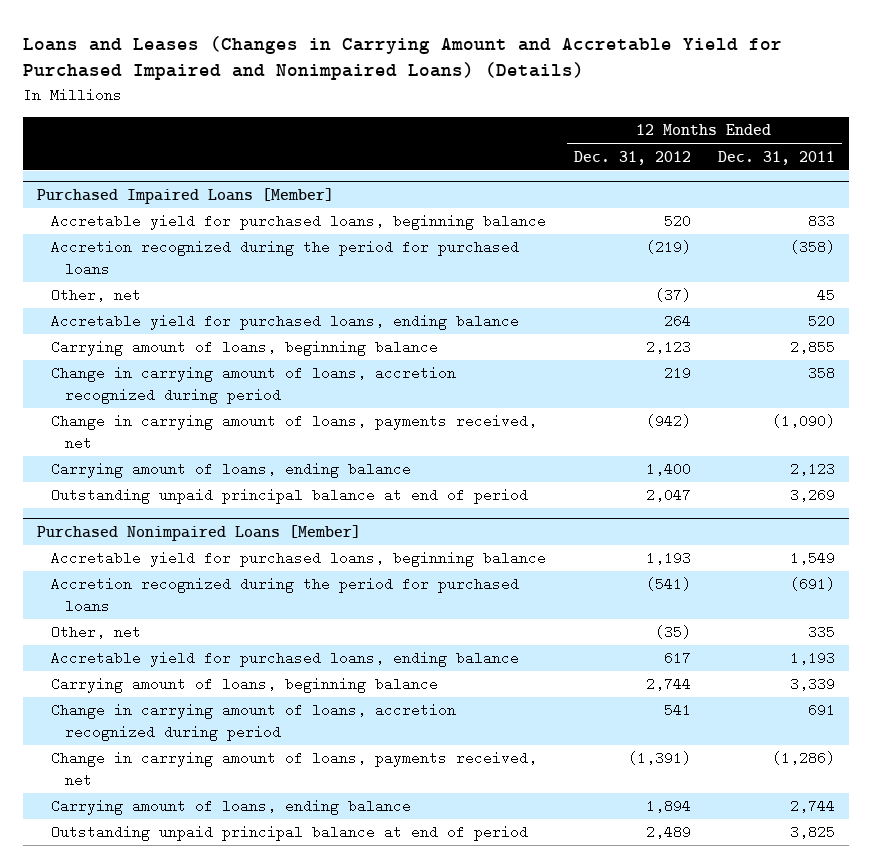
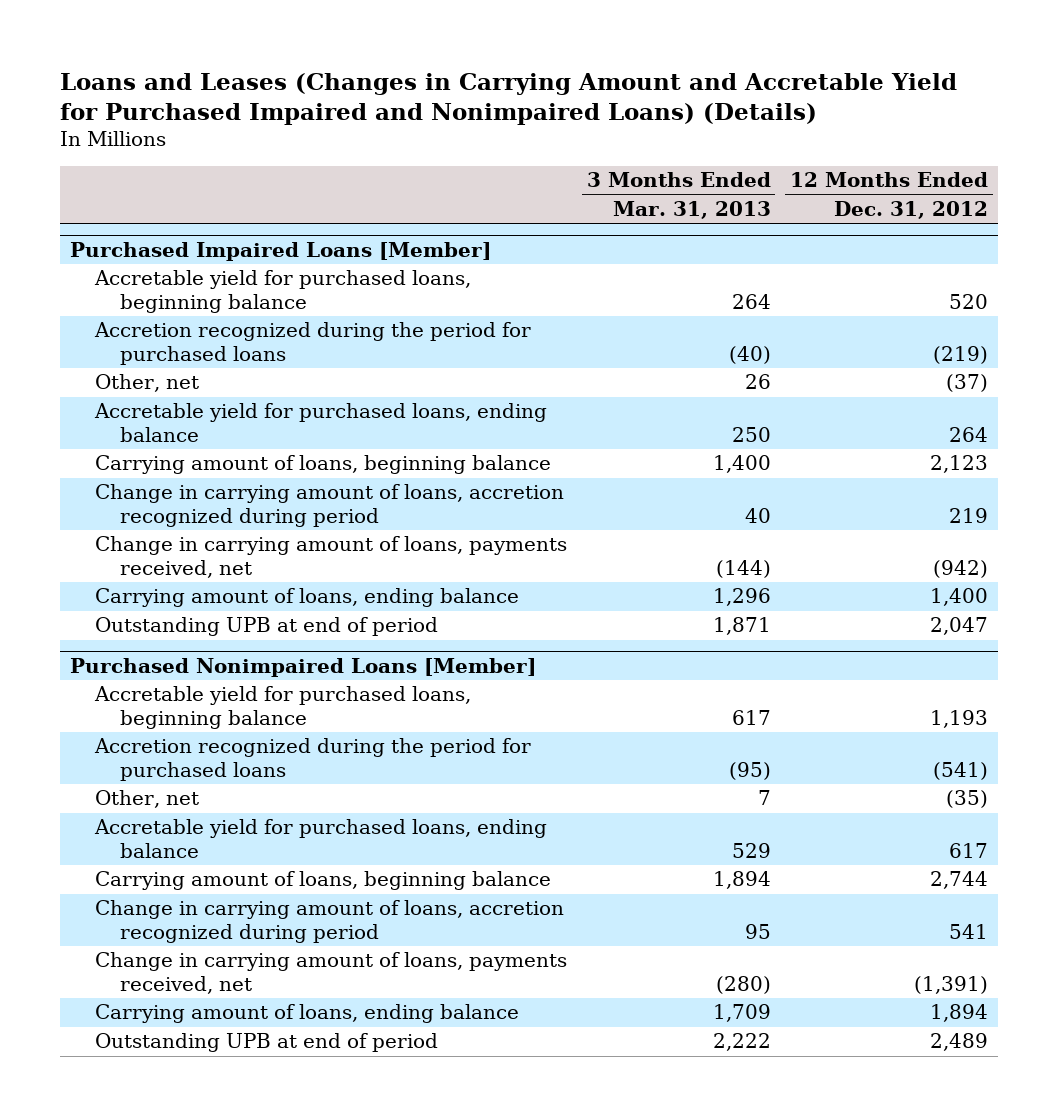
- | 12 Months Ended Dec. 31, 2012 | 12 Months Ended Dec. 31, 2011
+ | 3 Months Ended Mar. 31, 2013 | 12 Months Ended Dec. 31, 2012
@ Purchased Impaired Loans [Member]
- Outstanding unpaid principal balance at end of period | 2,047 | 3,269
+ Outstanding UPB at end of period | 1,871 | 2,047
@ Purchased Nonimpaired Loans [Member]
- Outstanding unpaid principal balance at end of period | 2,489 | 3,825
+ Outstanding UPB at end of period | 2,222 | 2,489

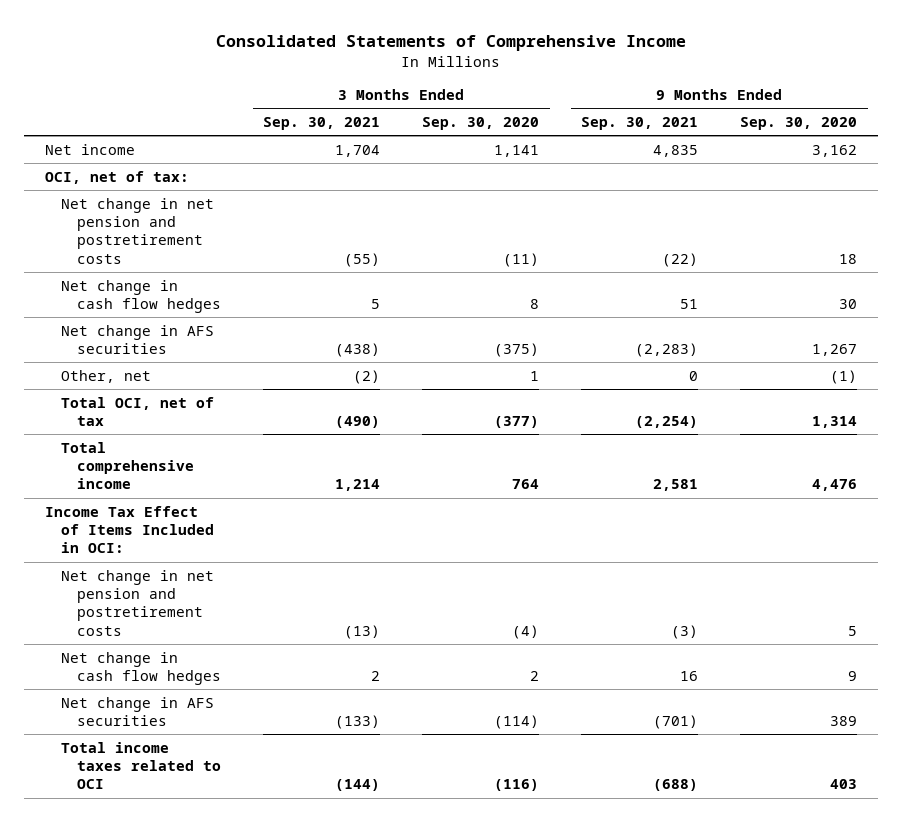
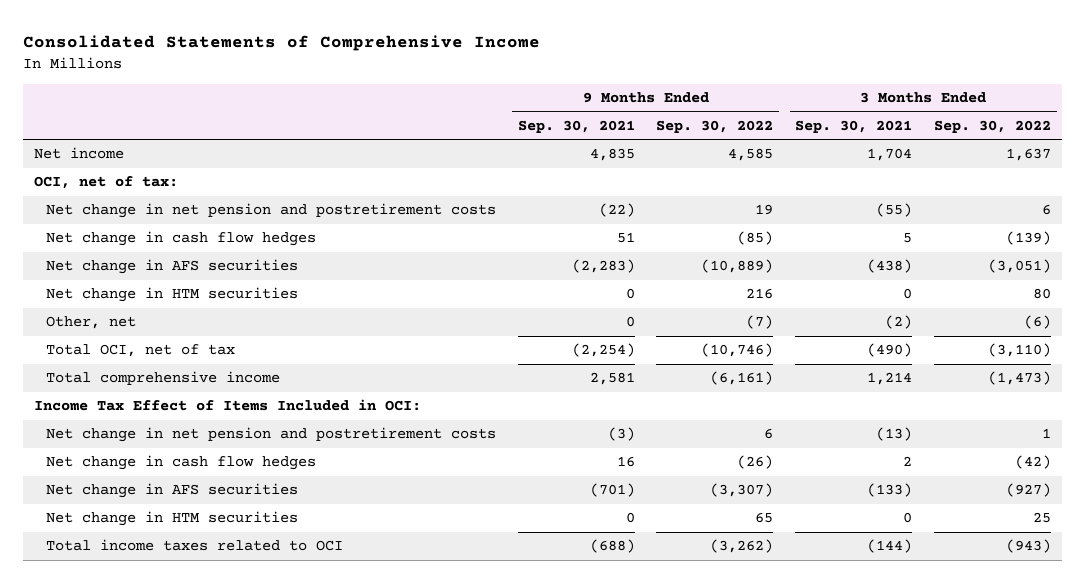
- | 3 Months Ended Sep. 30, 2021 | 3 Months Ended Sep. 30, 2020 | 9 Months Ended Sep. 30, 2021 | 9 Months Ended Sep. 30, 2020
+ | 9 Months Ended Sep. 30, 2021 | 9 Months Ended Sep. 30, 2022 | 3 Months Ended Sep. 30, 2021 | 3 Months Ended Sep. 30, 2022
+ Net change in HTM securities | 0 | 216 | 0 | 80
+ Net change in HTM securities | 0 | 65 | 0 | 25

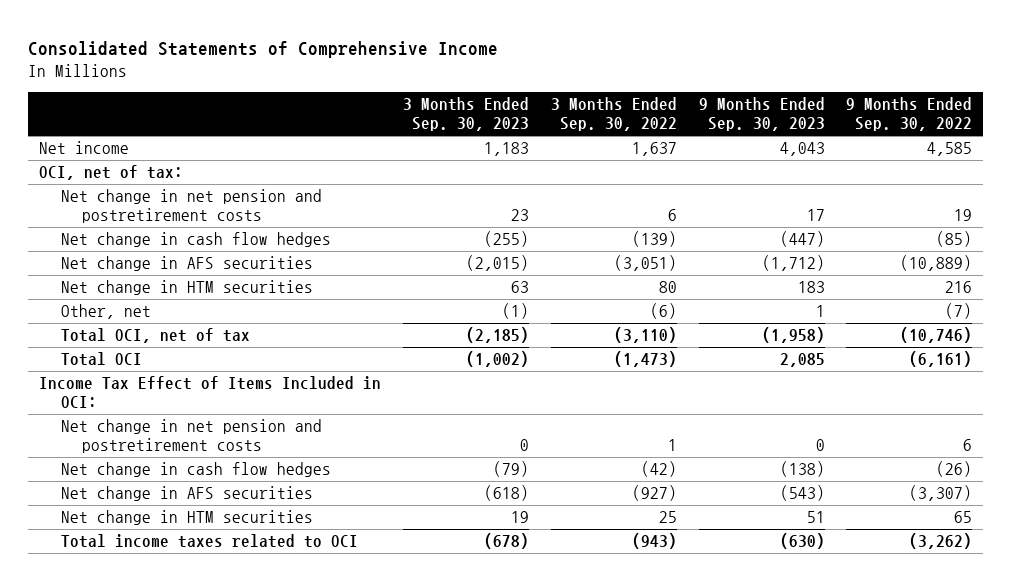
- | 9 Months Ended Sep. 30, 2021 | 9 Months Ended Sep. 30, 2022 | 3 Months Ended Sep. 30, 2021 | 3 Months Ended Sep. 30, 2022
+ | 3 Months Ended Sep. 30, 2023 | 3 Months Ended Sep. 30, 2022 | 9 Months Ended Sep. 30, 2023 | 9 Months Ended Sep. 30, 2022
- Total comprehensive income | 2,581 | (6,161) | 1,214 | (1,473)
+ Total OCI | (1,002) | (1,473) | 2,085 | (6,161)

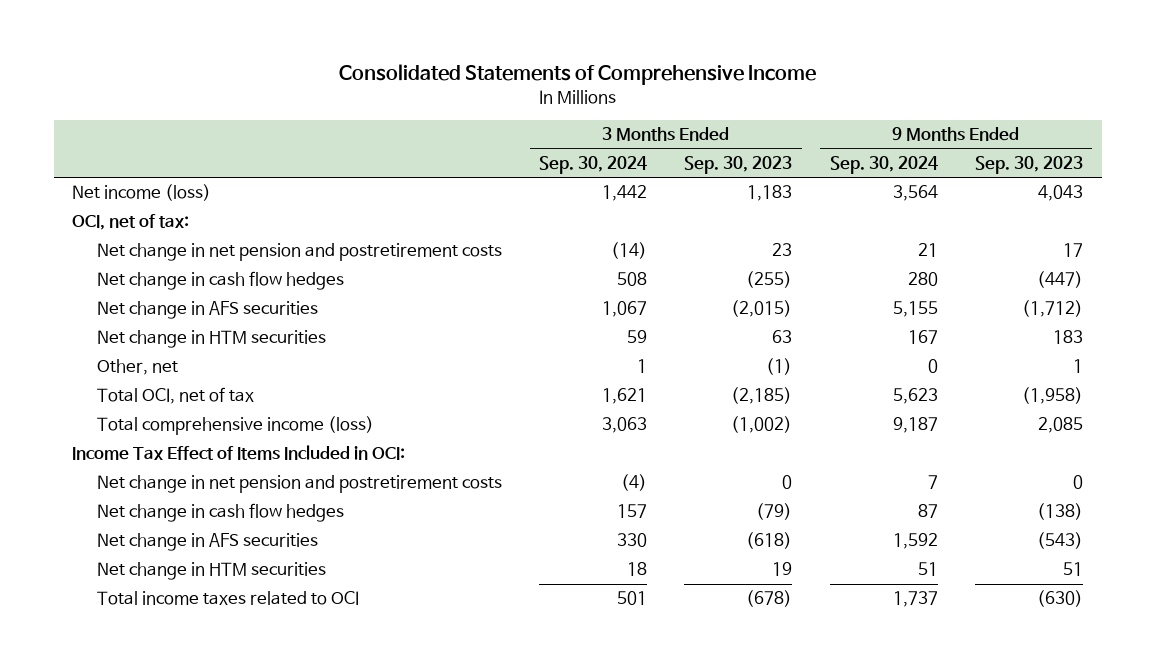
- | 3 Months Ended Sep. 30, 2023 | 3 Months Ended Sep. 30, 2022 | 9 Months Ended Sep. 30, 2023 | 9 Months Ended Sep. 30, 2022
+ | 3 Months Ended Sep. 30, 2024 | 3 Months Ended Sep. 30, 2023 | 9 Months Ended Sep. 30, 2024 | 9 Months Ended Sep. 30, 2023
- Net income | 1,183 | 1,637 | 4,043 | 4,585
+ Net income (loss) | 1,442 | 1,183 | 3,564 | 4,043
- Total OCI | (1,002) | (1,473) | 2,085 | (6,161)
+ Total comprehensive income (loss) | 3,063 | (1,002) | 9,187 | 2,085

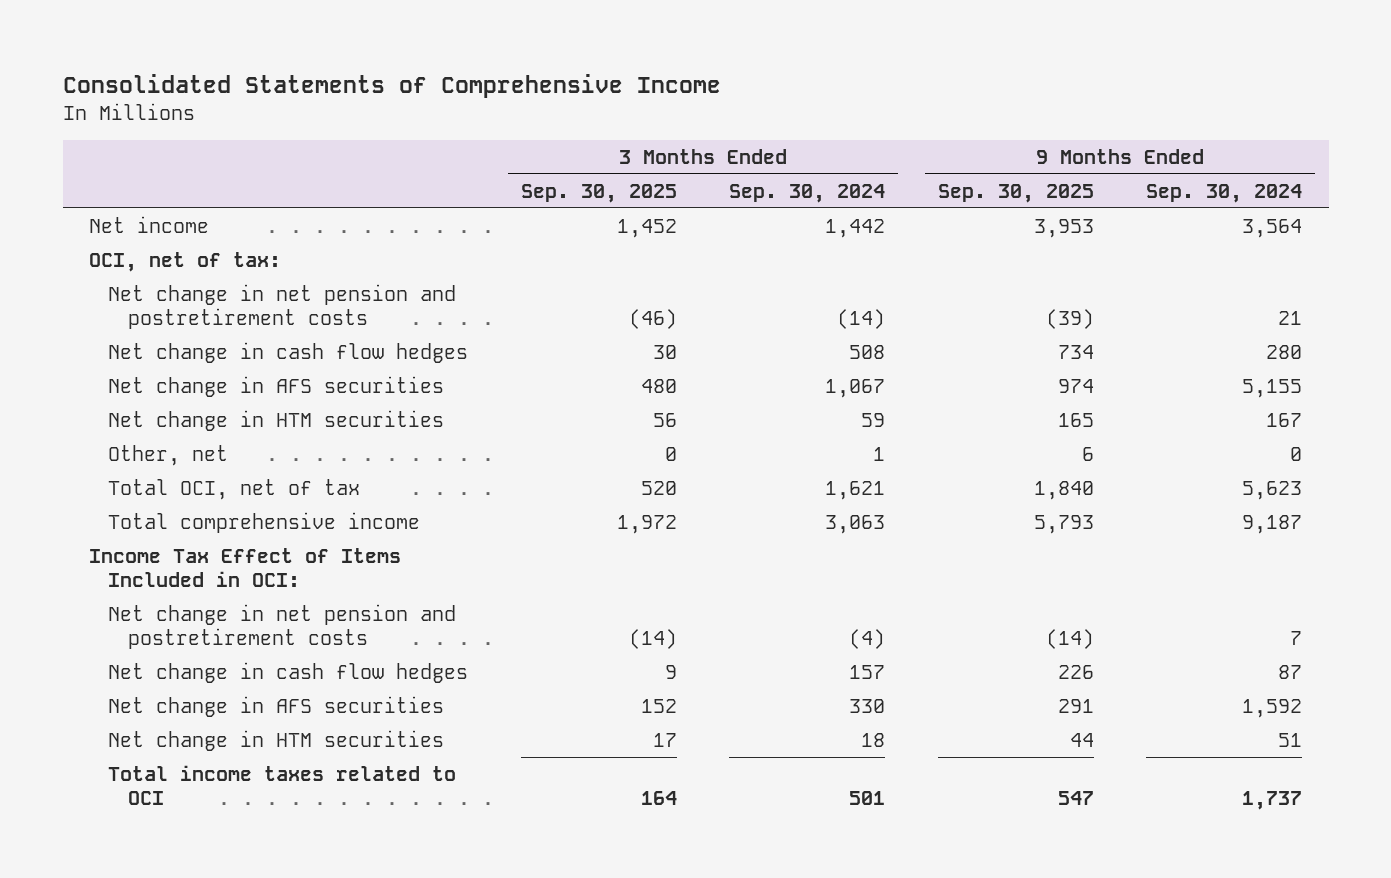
- | 3 Months Ended Sep. 30, 2024 | 3 Months Ended Sep. 30, 2023 | 9 Months Ended Sep. 30, 2024 | 9 Months Ended Sep. 30, 2023
+ | 3 Months Ended Sep. 30, 2025 | 3 Months Ended Sep. 30, 2024 | 9 Months Ended Sep. 30, 2025 | 9 Months Ended Sep. 30, 2024
- Net income (loss) | 1,442 | 1,183 | 3,564 | 4,043
+ Net income | 1,452 | 1,442 | 3,953 | 3,564
- Total comprehensive income (loss) | 3,063 | (1,002) | 9,187 | 2,085
+ Total comprehensive income | 1,972 | 3,063 | 5,793 | 9,187

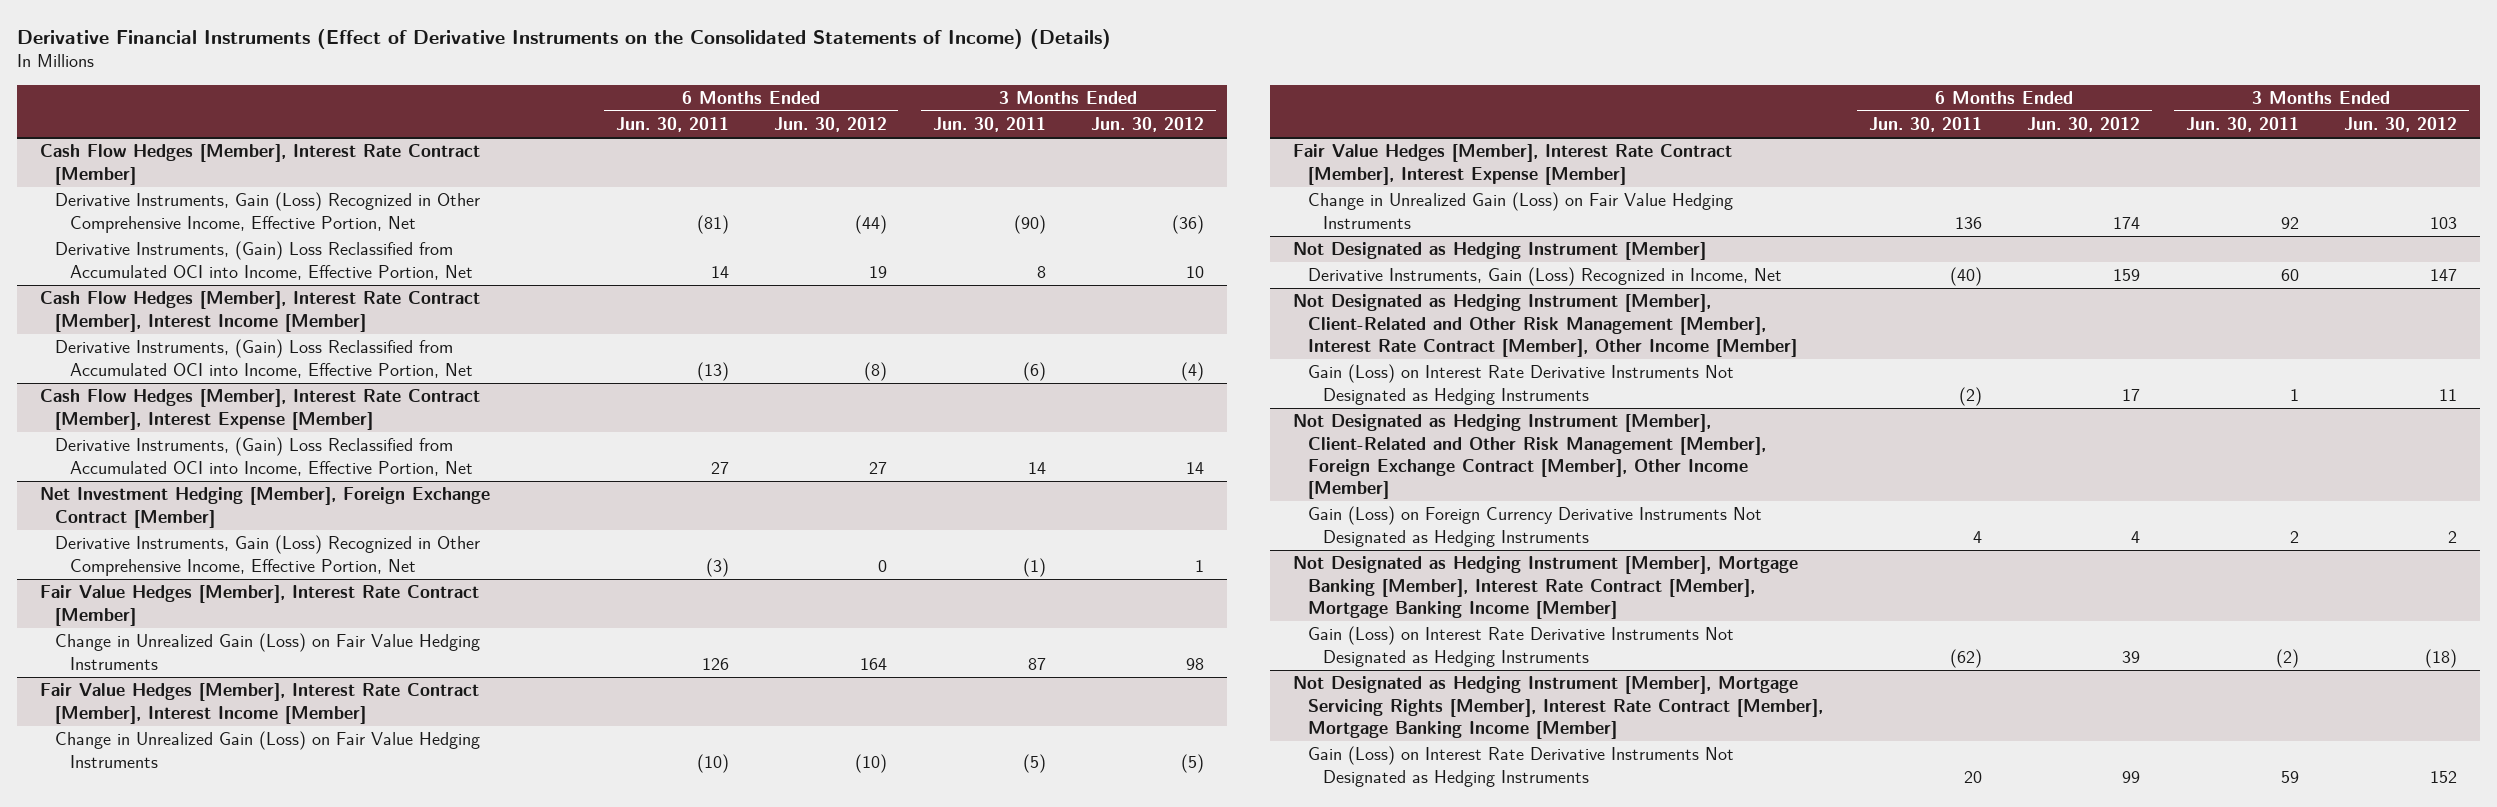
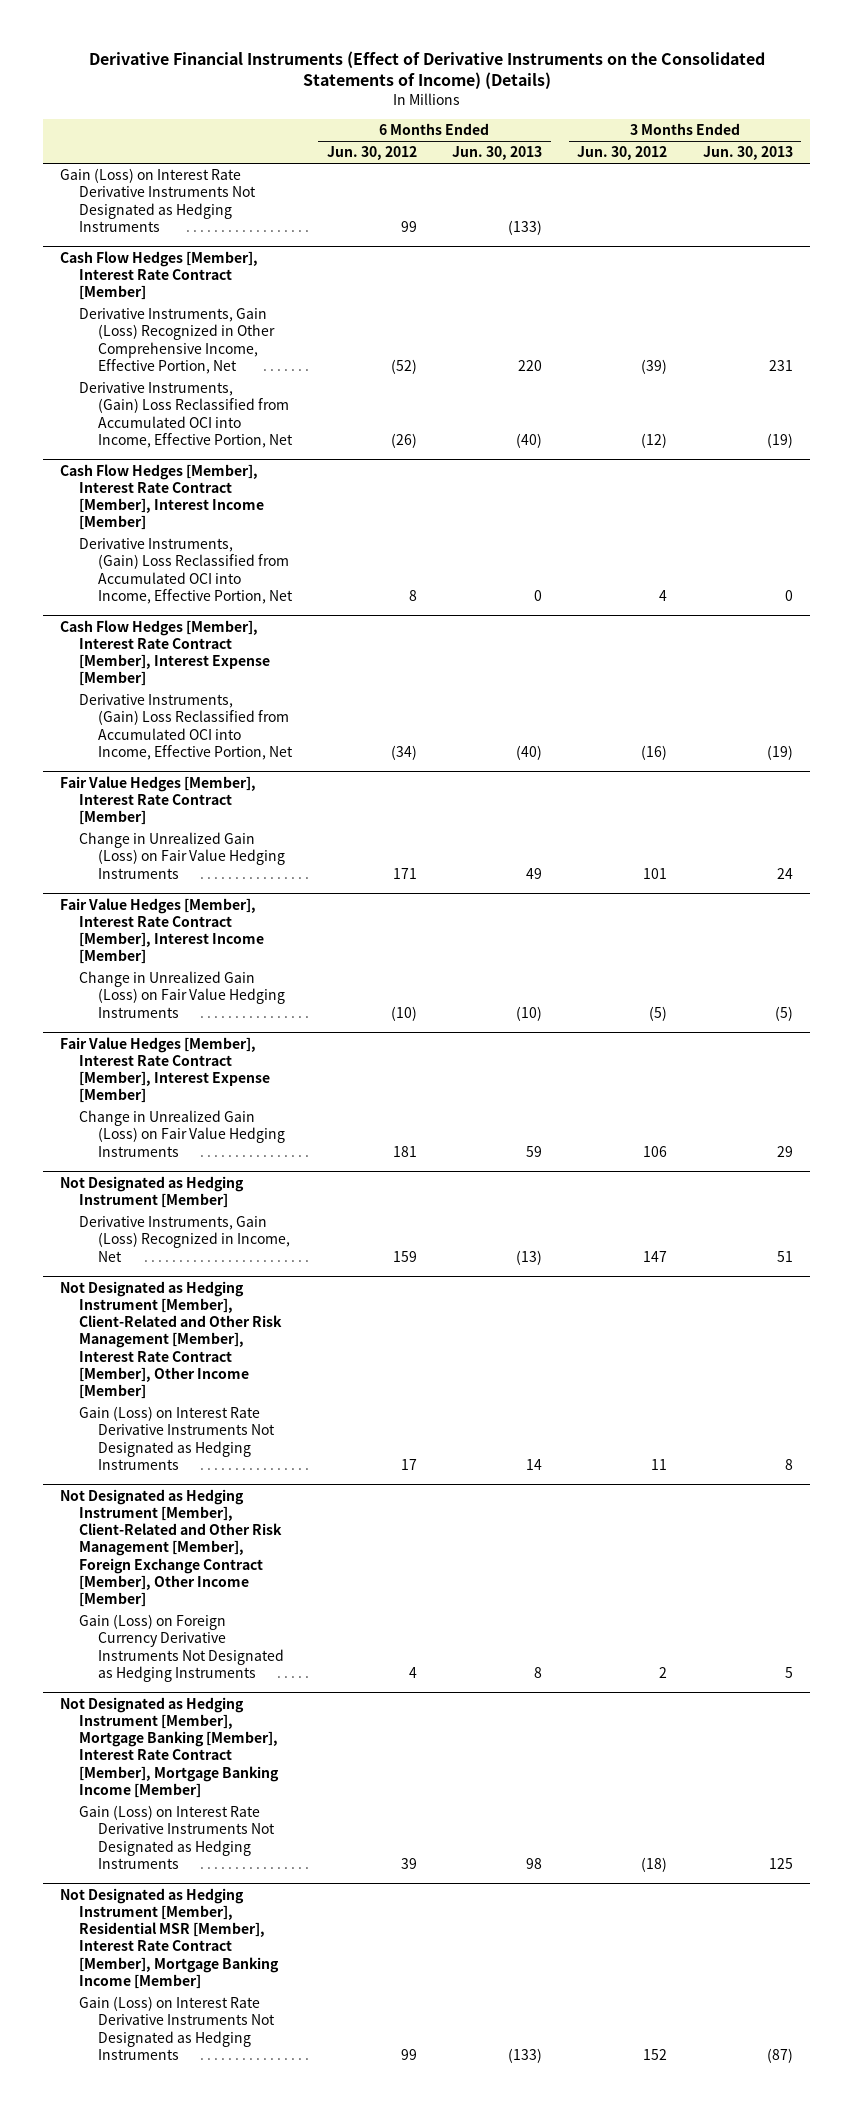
- | 6 Months Ended Jun. 30, 2011 | 6 Months Ended Jun. 30, 2012 | 3 Months Ended Jun. 30, 2011 | 3 Months Ended Jun. 30, 2012
+ | 6 Months Ended Jun. 30, 2012 | 6 Months Ended Jun. 30, 2013 | 3 Months Ended Jun. 30, 2012 | 3 Months Ended Jun. 30, 2013
+ Gain (Loss) on Interest Rate Derivative Instruments Not Designated as Hedging Instruments | 99 | (133) | |
@ Cash Flow Hedges [Member], Interest Rate Contract [Member]
- Derivative Instruments, Gain (Loss) Recognized in Other Comprehensive Income, Effective Portion, Net | (81) | (44) | (90) | (36)
- Derivative Instruments, (Gain) Loss Reclassified from Accumulated OCI into Income, Effective Portion, Net | 14 | 19 | 8 | 10
+ Derivative Instruments, Gain (Loss) Recognized in Other Comprehensive Income, Effective Portion, Net | (52) | 220 | (39) | 231
+ Derivative Instruments, (Gain) Loss Reclassified from Accumulated OCI into Income, Effective Portion, Net | (26) | (40) | (12) | (19)
@ Cash Flow Hedges [Member], Interest Rate Contract [Member], Interest Income [Member]
- Derivative Instruments, (Gain) Loss Reclassified from Accumulated OCI into Income, Effective Portion, Net | (13) | (8) | (6) | (4)
+ Derivative Instruments, (Gain) Loss Reclassified from Accumulated OCI into Income, Effective Portion, Net | 8 | 0 | 4 | 0
@ Cash Flow Hedges [Member], Interest Rate Contract [Member], Interest Expense [Member]
- Derivative Instruments, (Gain) Loss Reclassified from Accumulated OCI into Income, Effective Portion, Net | 27 | 27 | 14 | 14
- Net Investment Hedging [Member], Foreign Exchange Contract [Member]
- Derivative Instruments, Gain (Loss) Recognized in Other Comprehensive Income, Effective Portion, Net | (3) | 0 | (1) | 1
@ Cash Flow Hedges [Member], Interest Rate Contract [Member], Interest Expense [Member]
+ Derivative Instruments, (Gain) Loss Reclassified from Accumulated OCI into Income, Effective Portion, Net | (34) | (40) | (16) | (19)
@ Fair Value Hedges [Member], Interest Rate Contract [Member]
- Change in Unrealized Gain (Loss) on Fair Value Hedging Instruments | 126 | 164 | 87 | 98
+ Change in Unrealized Gain (Loss) on Fair Value Hedging Instruments | 171 | 49 | 101 | 24
@ Fair Value Hedges [Member], Interest Rate Contract [Member], Interest Expense [Member]
- Change in Unrealized Gain (Loss) on Fair Value Hedging Instruments | 136 | 174 | 92 | 103
+ Change in Unrealized Gain (Loss) on Fair Value Hedging Instruments | 181 | 59 | 106 | 29
- Not Designated as Hedging Instrument [Member], Mortgage Servicing Rights [Member], Interest Rate Contract [Member], Mortgage Banking Income [Member]
+ Not Designated as Hedging Instrument [Member], Residential MSR [Member], Interest Rate Contract [Member], Mortgage Banking Income [Member]

